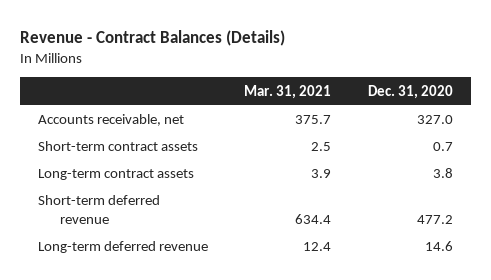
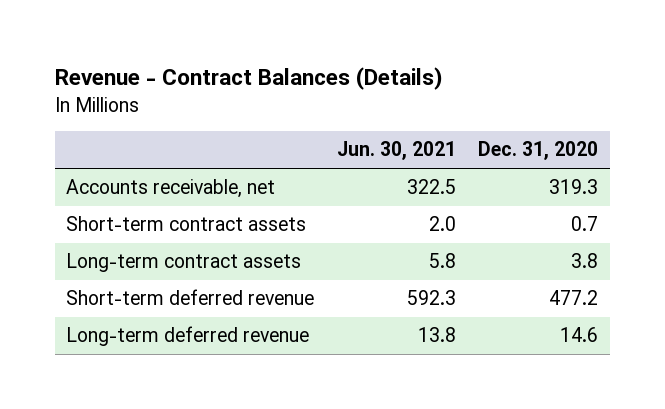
- | Mar. 31, 2021 | Dec. 31, 2020
+ | Jun. 30, 2021 | Dec. 31, 2020
- Accounts receivable, net | 375.7 | 327.0
+ Accounts receivable, net | 322.5 | 319.3

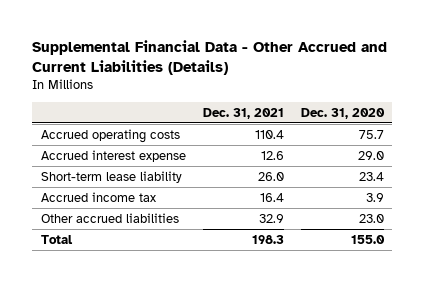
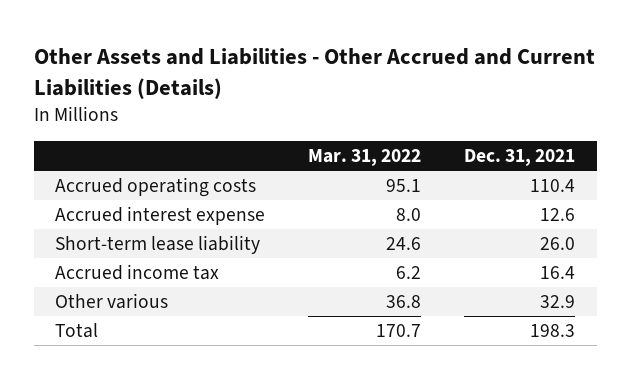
- Supplemental Financial Data - Other Accrued and Current Liabilities (Details)
+ Other Assets and Liabilities - Other Accrued and Current Liabilities (Details)
- | Dec. 31, 2021 | Dec. 31, 2020
+ | Mar. 31, 2022 | Dec. 31, 2021
- Other accrued liabilities | 32.9 | 23.0
+ Other various | 36.8 | 32.9

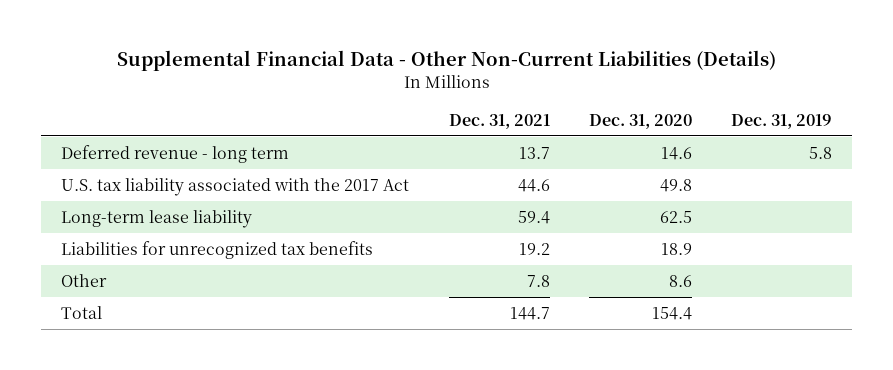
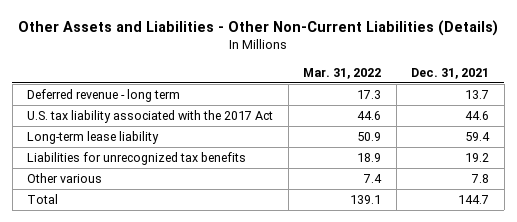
- Supplemental Financial Data - Other Non-Current Liabilities (Details)
+ Other Assets and Liabilities - Other Non-Current Liabilities (Details)
- | Dec. 31, 2021 | Dec. 31, 2020 | Dec. 31, 2019
+ | Mar. 31, 2022 | Dec. 31, 2021
- Other | 7.8 | 8.6 |
+ Other various | 7.4 | 7.8

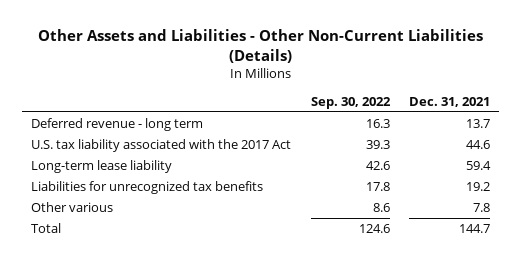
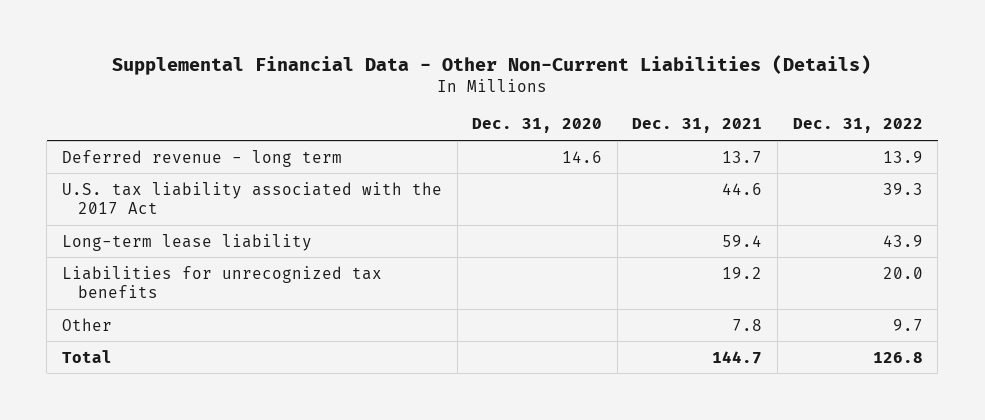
- Other Assets and Liabilities - Other Non-Current Liabilities (Details)
+ Supplemental Financial Data - Other Non-Current Liabilities (Details)
- | Sep. 30, 2022 | Dec. 31, 2021
+ | Dec. 31, 2020 | Dec. 31, 2021 | Dec. 31, 2022
- Other various | 8.6 | 7.8
+ Other | | 7.8 | 9.7

